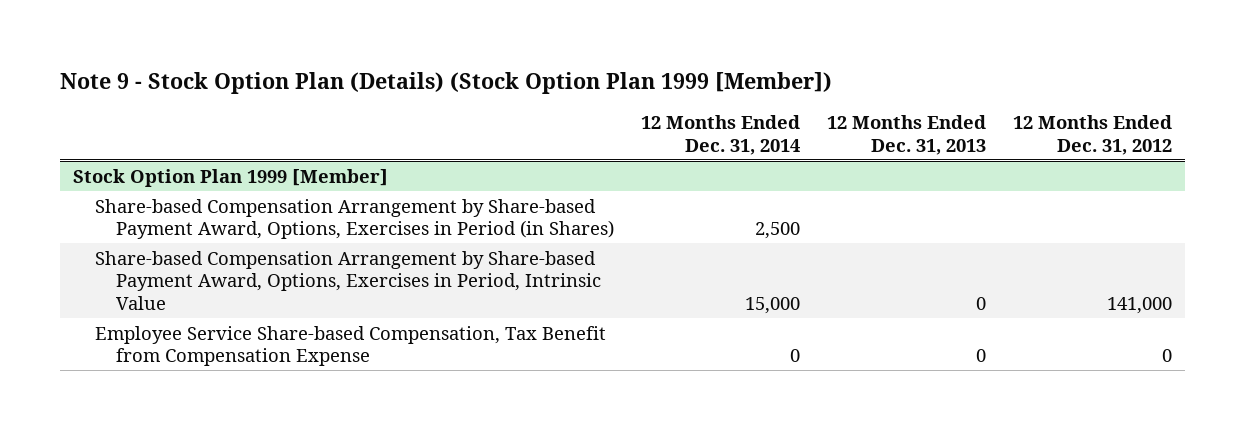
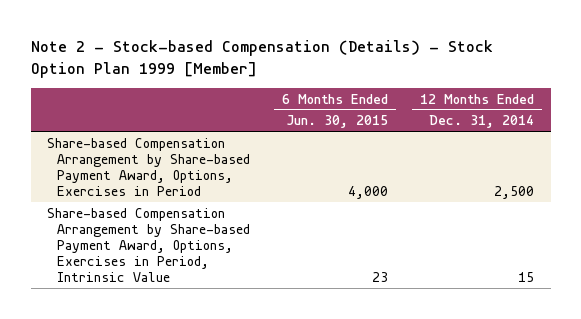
- Note 9 - Stock Option Plan (Details) (Stock Option Plan 1999 [Member])
+ Note 2 - Stock-based Compensation (Details) - Stock Option Plan 1999 [Member]
- | 12 Months Ended Dec. 31, 2014 | 12 Months Ended Dec. 31, 2013 | 12 Months Ended Dec. 31, 2012
+ | 6 Months Ended Jun. 30, 2015 | 12 Months Ended Dec. 31, 2014
- Stock Option Plan 1999 [Member]
- Share-based Compensation Arrangement by Share-based Payment Award, Options, Exercises in Period (in Shares) | 2,500 | |
- Share-based Compensation Arrangement by Share-based Payment Award, Options, Exercises in Period, Intrinsic Value | 15,000 | 0 | 141,000
- Employee Service Share-based Compensation, Tax Benefit from Compensation Expense | 0 | 0 | 0
+ Share-based Compensation Arrangement by Share-based Payment Award, Options, Exercises in Period | 4,000 | 2,500
+ Share-based Compensation Arrangement by Share-based Payment Award, Options, Exercises in Period, Intrinsic Value | 23 | 15

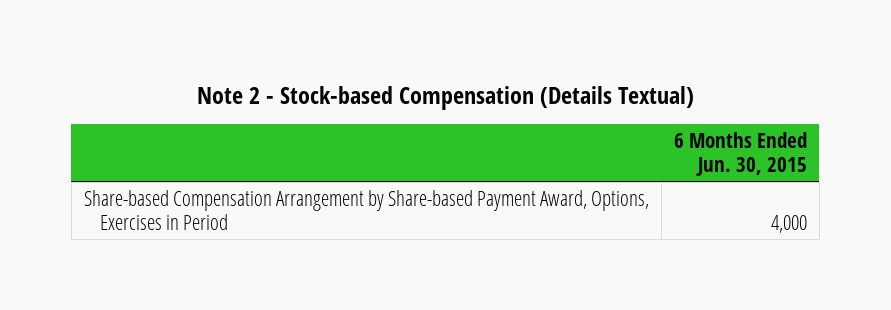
- Note 2 - Stock-based Compensation (Details) - Stock Option Plan 1999 [Member]
+ Note 2 - Stock-based Compensation (Details Textual)
- | 6 Months Ended Jun. 30, 2015 | 12 Months Ended Dec. 31, 2014
+ | 6 Months Ended Jun. 30, 2015
- Share-based Compensation Arrangement by Share-based Payment Award, Options, Exercises in Period, Intrinsic Value | 23 | 15

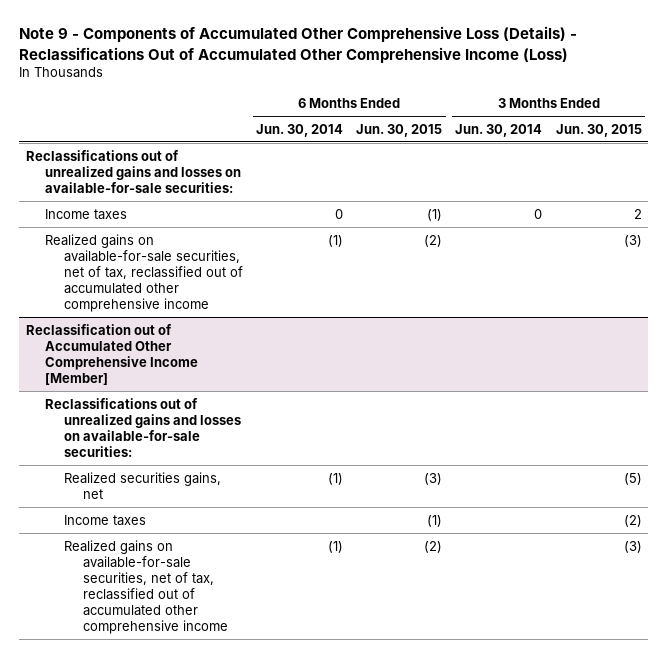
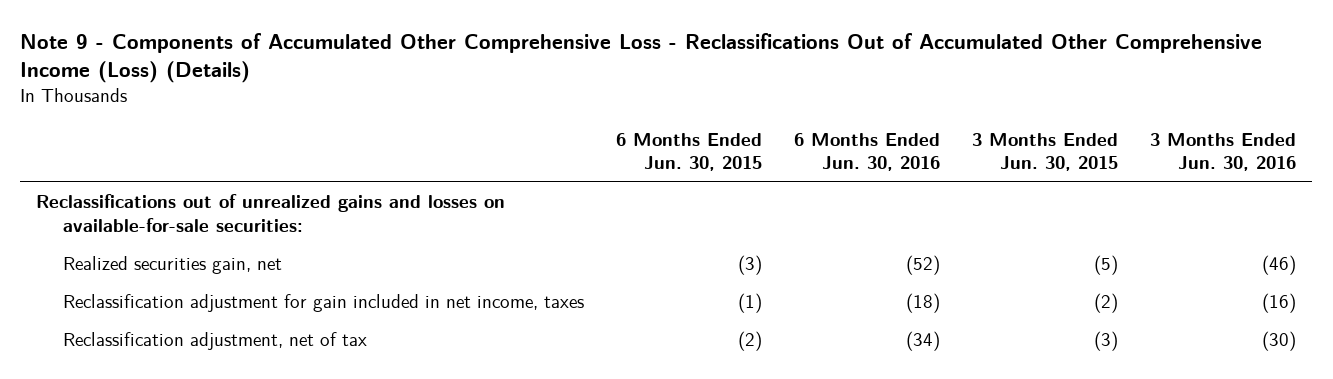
- Note 9 - Components of Accumulated Other Comprehensive Loss (Details) - Reclassifications Out of Accumulated Other Comprehensive Income (Loss)
+ Note 9 - Components of Accumulated Other Comprehensive Loss - Reclassifications Out of Accumulated Other Comprehensive Income (Loss) (Details)
- | 6 Months Ended Jun. 30, 2014 | 6 Months Ended Jun. 30, 2015 | 3 Months Ended Jun. 30, 2014 | 3 Months Ended Jun. 30, 2015
+ | 6 Months Ended Jun. 30, 2015 | 6 Months Ended Jun. 30, 2016 | 3 Months Ended Jun. 30, 2015 | 3 Months Ended Jun. 30, 2016
- Income taxes | 0 | (1) | 0 | 2
- Realized gains on available-for-sale securities, net of tax, reclassified out of accumulated other comprehensive income | (1) | (2) | | (3)
- Reclassification out of Accumulated Other Comprehensive Income [Member]
- Reclassifications out of unrealized gains and losses on available-for-sale securities:
- Realized securities gains, net | (1) | (3) | | (5)
- Income taxes | | (1) | | (2)
- Realized gains on available-for-sale securities, net of tax, reclassified out of accumulated other comprehensive income | (1) | (2) | | (3)
+ Realized securities gain, net | (3) | (52) | (5) | (46)
+ Reclassification adjustment for gain included in net income, taxes | (1) | (18) | (2) | (16)
+ Reclassification adjustment, net of tax | (2) | (34) | (3) | (30)

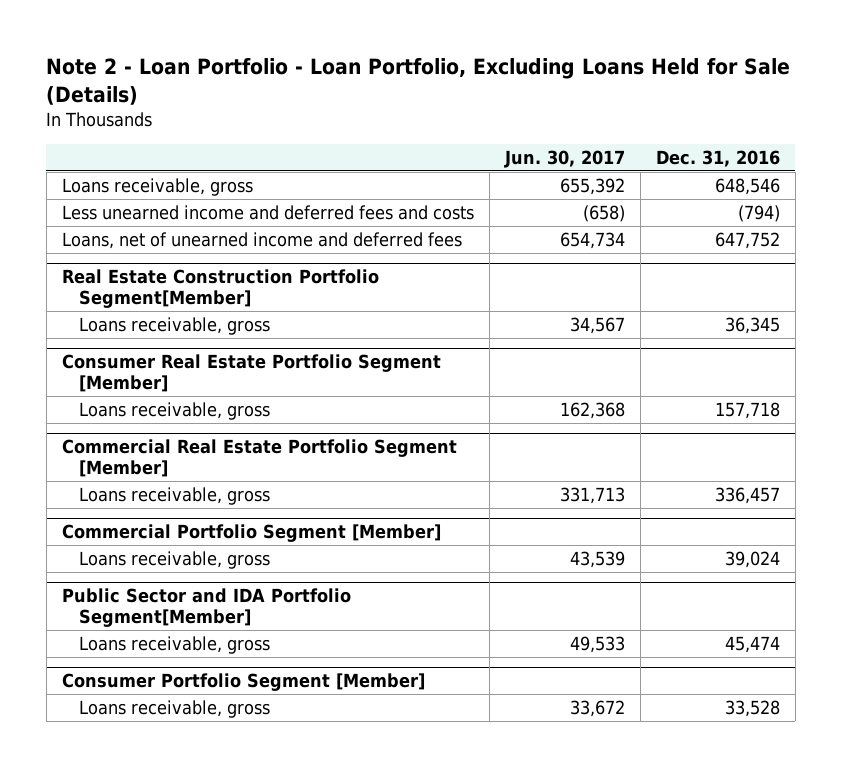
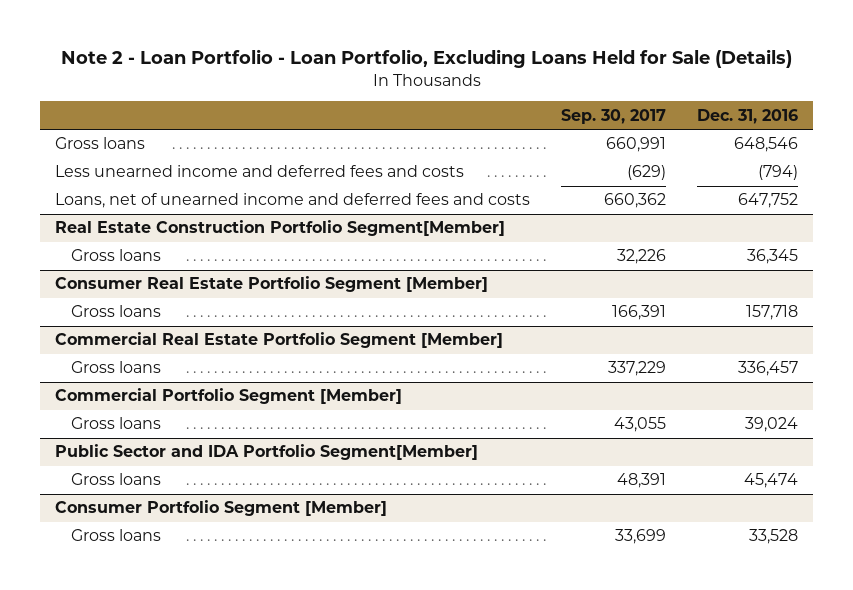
- | Jun. 30, 2017 | Dec. 31, 2016
+ | Sep. 30, 2017 | Dec. 31, 2016
- Loans receivable, gross | 655,392 | 648,546
+ Gross loans | 660,991 | 648,546
- Loans, net of unearned income and deferred fees | 654,734 | 647,752
+ Loans, net of unearned income and deferred fees and costs | 660,362 | 647,752
@ Real Estate Construction Portfolio Segment[Member]
- Loans receivable, gross | 34,567 | 36,345
+ Gross loans | 32,226 | 36,345
@ Consumer Real Estate Portfolio Segment [Member]
- Loans receivable, gross | 162,368 | 157,718
+ Gross loans | 166,391 | 157,718
@ Commercial Real Estate Portfolio Segment [Member]
- Loans receivable, gross | 331,713 | 336,457
+ Gross loans | 337,229 | 336,457
@ Commercial Portfolio Segment [Member]
- Loans receivable, gross | 43,539 | 39,024
+ Gross loans | 43,055 | 39,024
@ Public Sector and IDA Portfolio Segment[Member]
- Loans receivable, gross | 49,533 | 45,474
+ Gross loans | 48,391 | 45,474
@ Consumer Portfolio Segment [Member]
- Loans receivable, gross | 33,672 | 33,528
+ Gross loans | 33,699 | 33,528

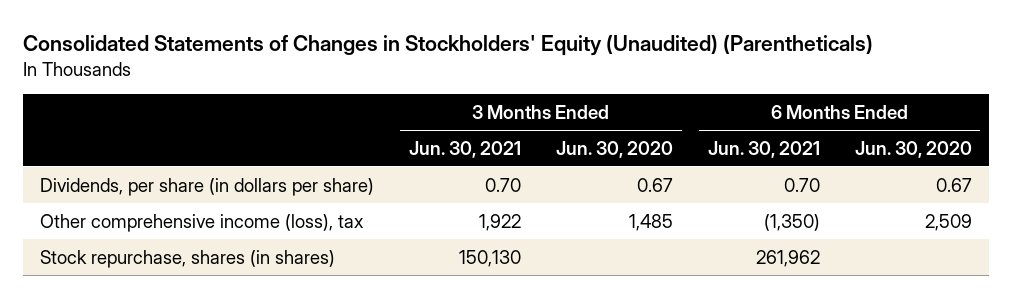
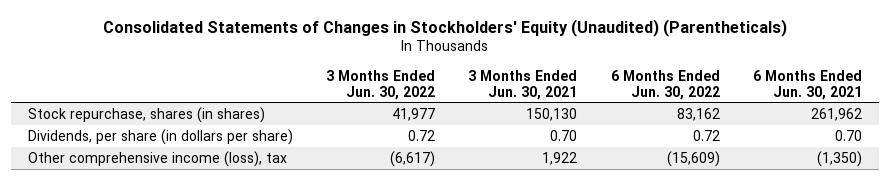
- | 3 Months Ended Jun. 30, 2021 | 3 Months Ended Jun. 30, 2020 | 6 Months Ended Jun. 30, 2021 | 6 Months Ended Jun. 30, 2020
+ | 3 Months Ended Jun. 30, 2022 | 3 Months Ended Jun. 30, 2021 | 6 Months Ended Jun. 30, 2022 | 6 Months Ended Jun. 30, 2021
moved up: Stock repurchase, shares (in shares) | 41,977 | 150,130 | 83,162 | 261,962

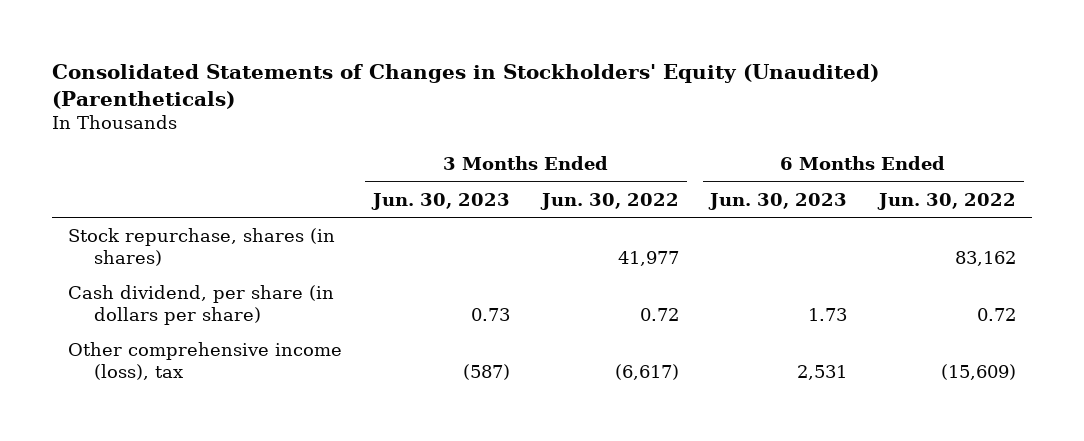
- | 3 Months Ended Jun. 30, 2022 | 3 Months Ended Jun. 30, 2021 | 6 Months Ended Jun. 30, 2022 | 6 Months Ended Jun. 30, 2021
+ | 3 Months Ended Jun. 30, 2023 | 3 Months Ended Jun. 30, 2022 | 6 Months Ended Jun. 30, 2023 | 6 Months Ended Jun. 30, 2022
- Dividends, per share (in dollars per share) | 0.72 | 0.70 | 0.72 | 0.70
+ Cash dividend, per share (in dollars per share) | 0.73 | 0.72 | 1.73 | 0.72

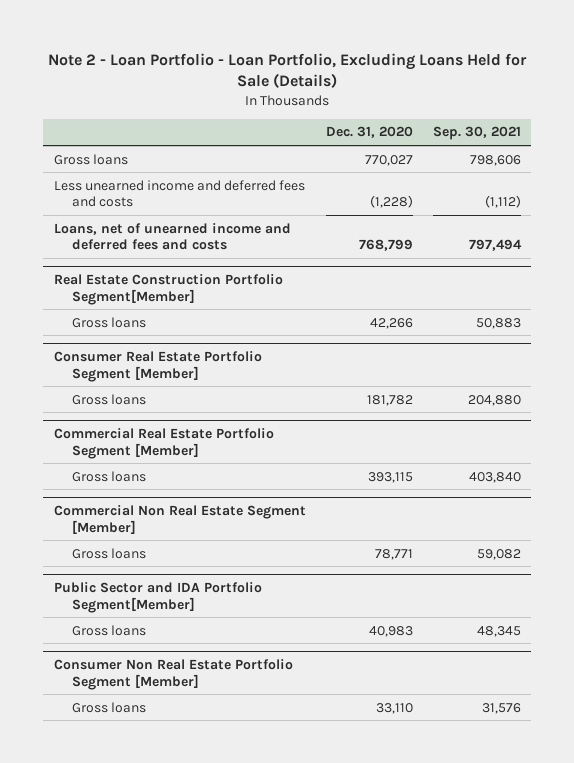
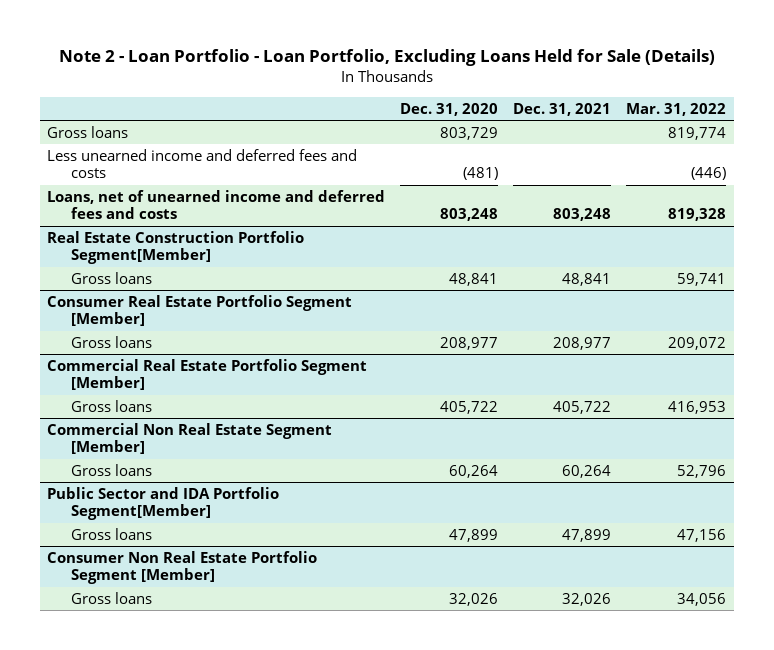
- | Dec. 31, 2020 | Sep. 30, 2021
+ | Dec. 31, 2020 | Dec. 31, 2021 | Mar. 31, 2022
- Gross loans | 770,027 | 798,606
- Less unearned income and deferred fees and costs | (1,228) | (1,112)
- Loans, net of unearned income and deferred fees and costs | 768,799 | 797,494
+ Gross loans | 803,729 | | 819,774
+ Less unearned income and deferred fees and costs | (481) | | (446)
+ Loans, net of unearned income and deferred fees and costs | 803,248 | 803,248 | 819,328
@ Real Estate Construction Portfolio Segment[Member]
- Gross loans | 42,266 | 50,883
+ Gross loans | 48,841 | 48,841 | 59,741
@ Consumer Real Estate Portfolio Segment [Member]
- Gross loans | 181,782 | 204,880
+ Gross loans | 208,977 | 208,977 | 209,072
@ Commercial Real Estate Portfolio Segment [Member]
- Gross loans | 393,115 | 403,840
+ Gross loans | 405,722 | 405,722 | 416,953
@ Commercial Non Real Estate Segment [Member]
- Gross loans | 78,771 | 59,082
+ Gross loans | 60,264 | 60,264 | 52,796
@ Public Sector and IDA Portfolio Segment[Member]
- Gross loans | 40,983 | 48,345
+ Gross loans | 47,899 | 47,899 | 47,156
@ Consumer Non Real Estate Portfolio Segment [Member]
- Gross loans | 33,110 | 31,576
+ Gross loans | 32,026 | 32,026 | 34,056

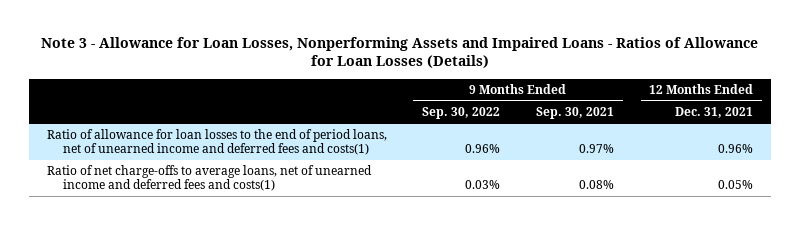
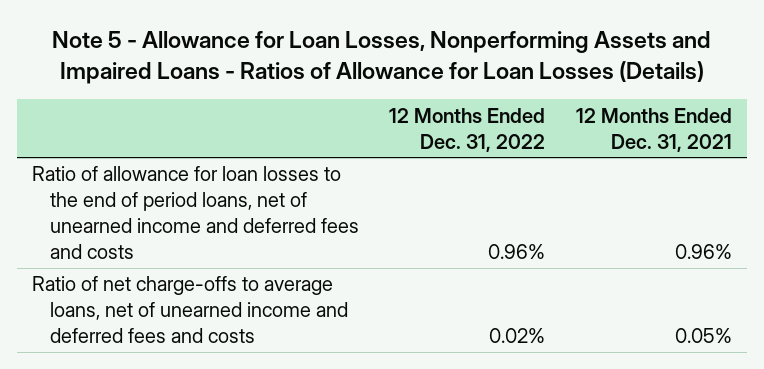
- Note 3 - Allowance for Loan Losses, Nonperforming Assets and Impaired Loans - Ratios of Allowance for Loan Losses (Details)
+ Note 5 - Allowance for Loan Losses, Nonperforming Assets and Impaired Loans - Ratios of Allowance for Loan Losses (Details)
- | 9 Months Ended Sep. 30, 2022 | 9 Months Ended Sep. 30, 2021 | 12 Months Ended Dec. 31, 2021
+ | 12 Months Ended Dec. 31, 2022 | 12 Months Ended Dec. 31, 2021
- Ratio of allowance for loan losses to the end of period loans, net of unearned income and deferred fees and costs(1) | 0.96% | 0.97% | 0.96%
- Ratio of net charge-offs to average loans, net of unearned income and deferred fees and costs(1) | 0.03% | 0.08% | 0.05%
+ Ratio of allowance for loan losses to the end of period loans, net of unearned income and deferred fees and costs | 0.96% | 0.96%
+ Ratio of net charge-offs to average loans, net of unearned income and deferred fees and costs | 0.02% | 0.05%

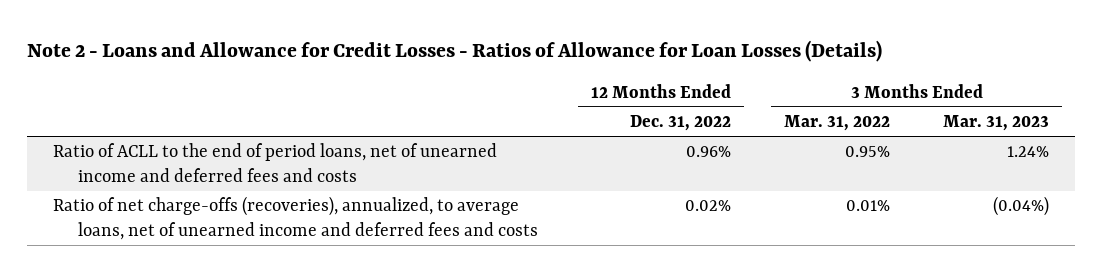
- Note 5 - Allowance for Loan Losses, Nonperforming Assets and Impaired Loans - Ratios of Allowance for Loan Losses (Details)
+ Note 2 - Loans and Allowance for Credit Losses - Ratios of Allowance for Loan Losses (Details)
- | 12 Months Ended Dec. 31, 2022 | 12 Months Ended Dec. 31, 2021
+ | 12 Months Ended Dec. 31, 2022 | 3 Months Ended Mar. 31, 2022 | 3 Months Ended Mar. 31, 2023
- Ratio of allowance for loan losses to the end of period loans, net of unearned income and deferred fees and costs | 0.96% | 0.96%
- Ratio of net charge-offs to average loans, net of unearned income and deferred fees and costs | 0.02% | 0.05%
+ Ratio of ACLL to the end of period loans, net of unearned income and deferred fees and costs | 0.96% | 0.95% | 1.24%
+ Ratio of net charge-offs (recoveries), annualized, to average loans, net of unearned income and deferred fees and costs | 0.02% | 0.01% | (0.04%)

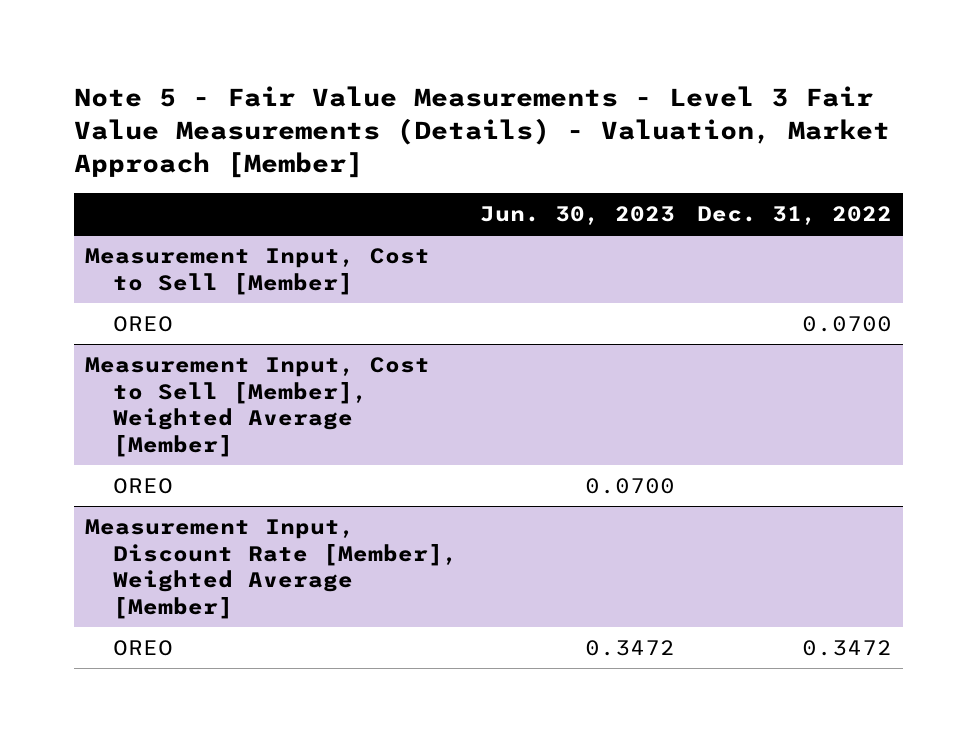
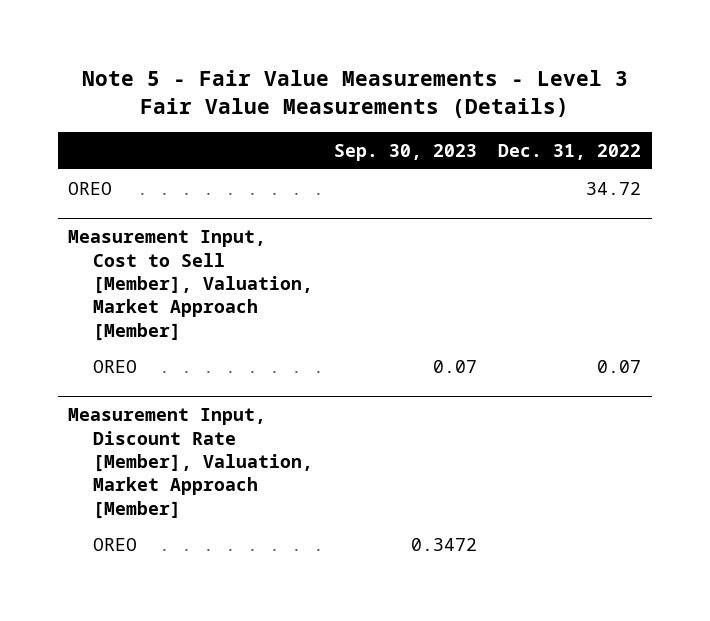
- Note 5 - Fair Value Measurements - Level 3 Fair Value Measurements (Details) - Valuation, Market Approach [Member]
+ Note 5 - Fair Value Measurements - Level 3 Fair Value Measurements (Details)
- | Jun. 30, 2023 | Dec. 31, 2022
+ | Sep. 30, 2023 | Dec. 31, 2022
- Measurement Input, Cost to Sell [Member]
- OREO | | 0.0700
- Measurement Input, Cost to Sell [Member], Weighted Average [Member]
+ OREO | | 34.72
+ Measurement Input, Cost to Sell [Member], Valuation, Market Approach [Member]
+ OREO | 0.07 | 0.07
+ Measurement Input, Discount Rate [Member], Valuation, Market Approach [Member]
- Measurement Input, Discount Rate [Member], Weighted Average [Member]
- OREO | 0.3472 | 0.3472

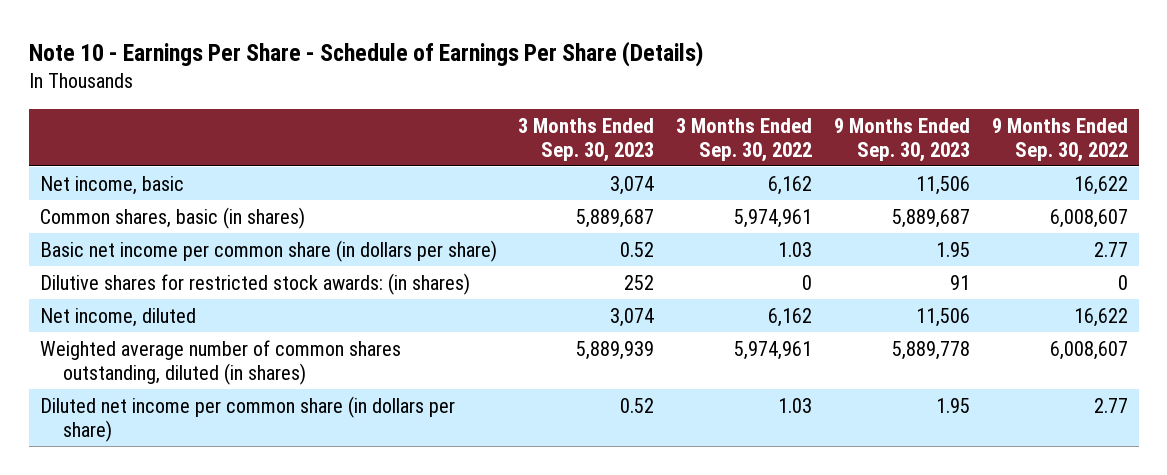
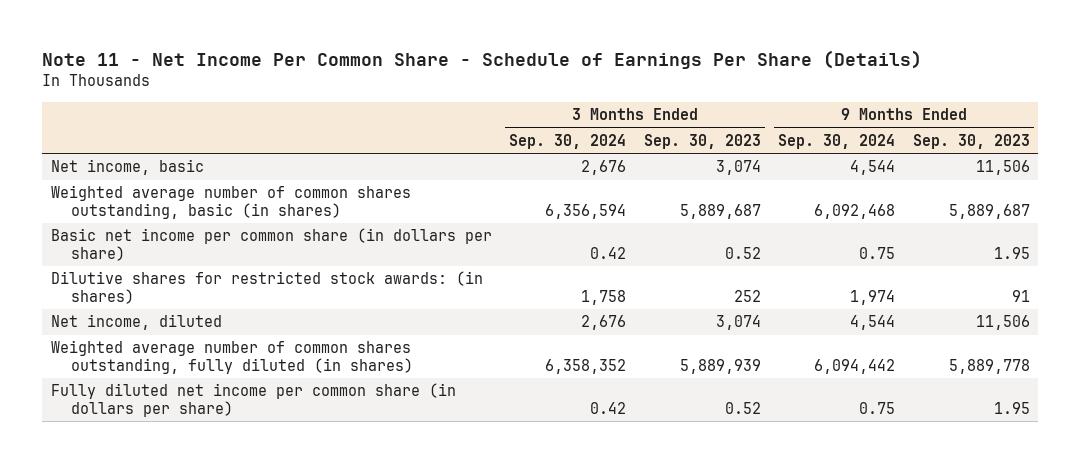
- Note 10 - Earnings Per Share - Schedule of Earnings Per Share (Details)
+ Note 11 - Net Income Per Common Share - Schedule of Earnings Per Share (Details)
- | 3 Months Ended Sep. 30, 2023 | 3 Months Ended Sep. 30, 2022 | 9 Months Ended Sep. 30, 2023 | 9 Months Ended Sep. 30, 2022
+ | 3 Months Ended Sep. 30, 2024 | 3 Months Ended Sep. 30, 2023 | 9 Months Ended Sep. 30, 2024 | 9 Months Ended Sep. 30, 2023
- Common shares, basic (in shares) | 5,889,687 | 5,974,961 | 5,889,687 | 6,008,607
+ Weighted average number of common shares outstanding, basic (in shares) | 6,356,594 | 5,889,687 | 6,092,468 | 5,889,687
- Weighted average number of common shares outstanding, diluted (in shares) | 5,889,939 | 5,974,961 | 5,889,778 | 6,008,607
- Diluted net income per common share (in dollars per share) | 0.52 | 1.03 | 1.95 | 2.77
+ Weighted average number of common shares outstanding, fully diluted (in shares) | 6,358,352 | 5,889,939 | 6,094,442 | 5,889,778
+ Fully diluted net income per common share (in dollars per share) | 0.42 | 0.52 | 0.75 | 1.95

